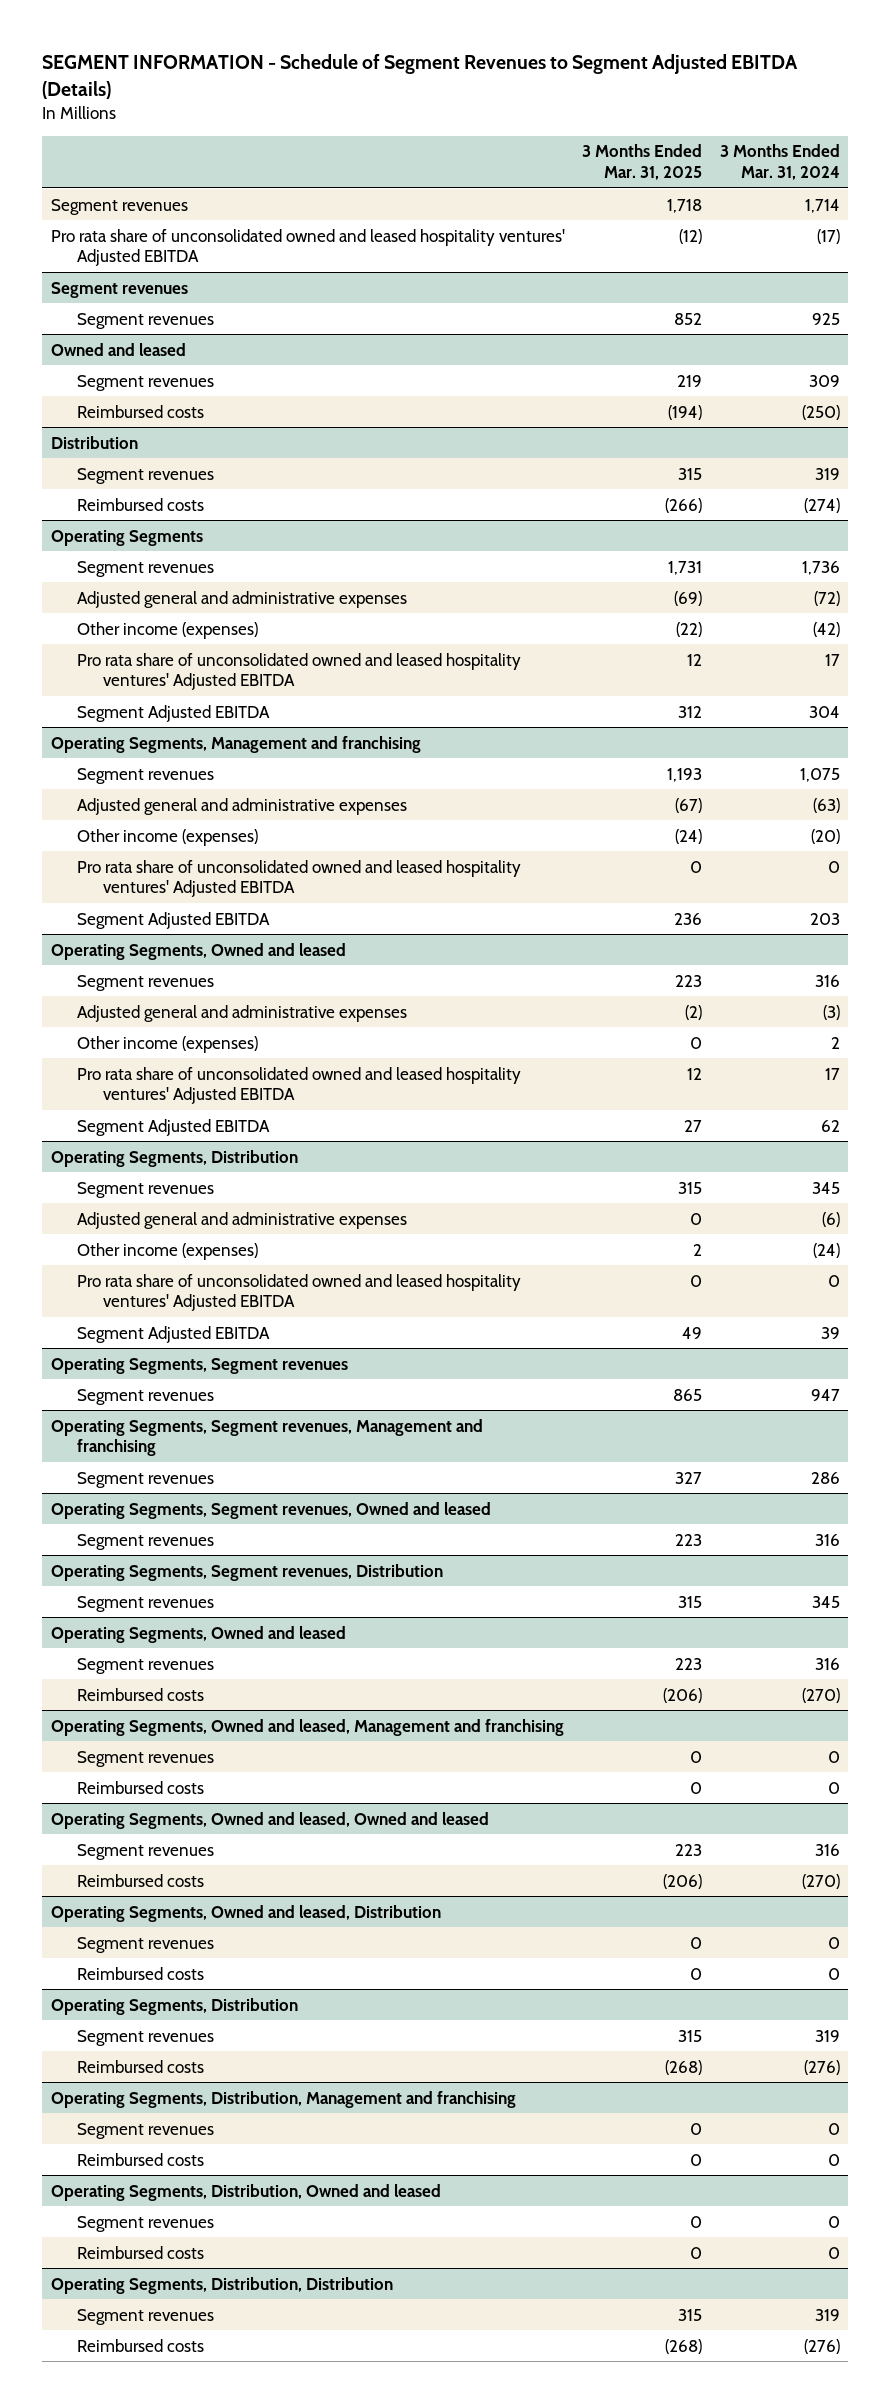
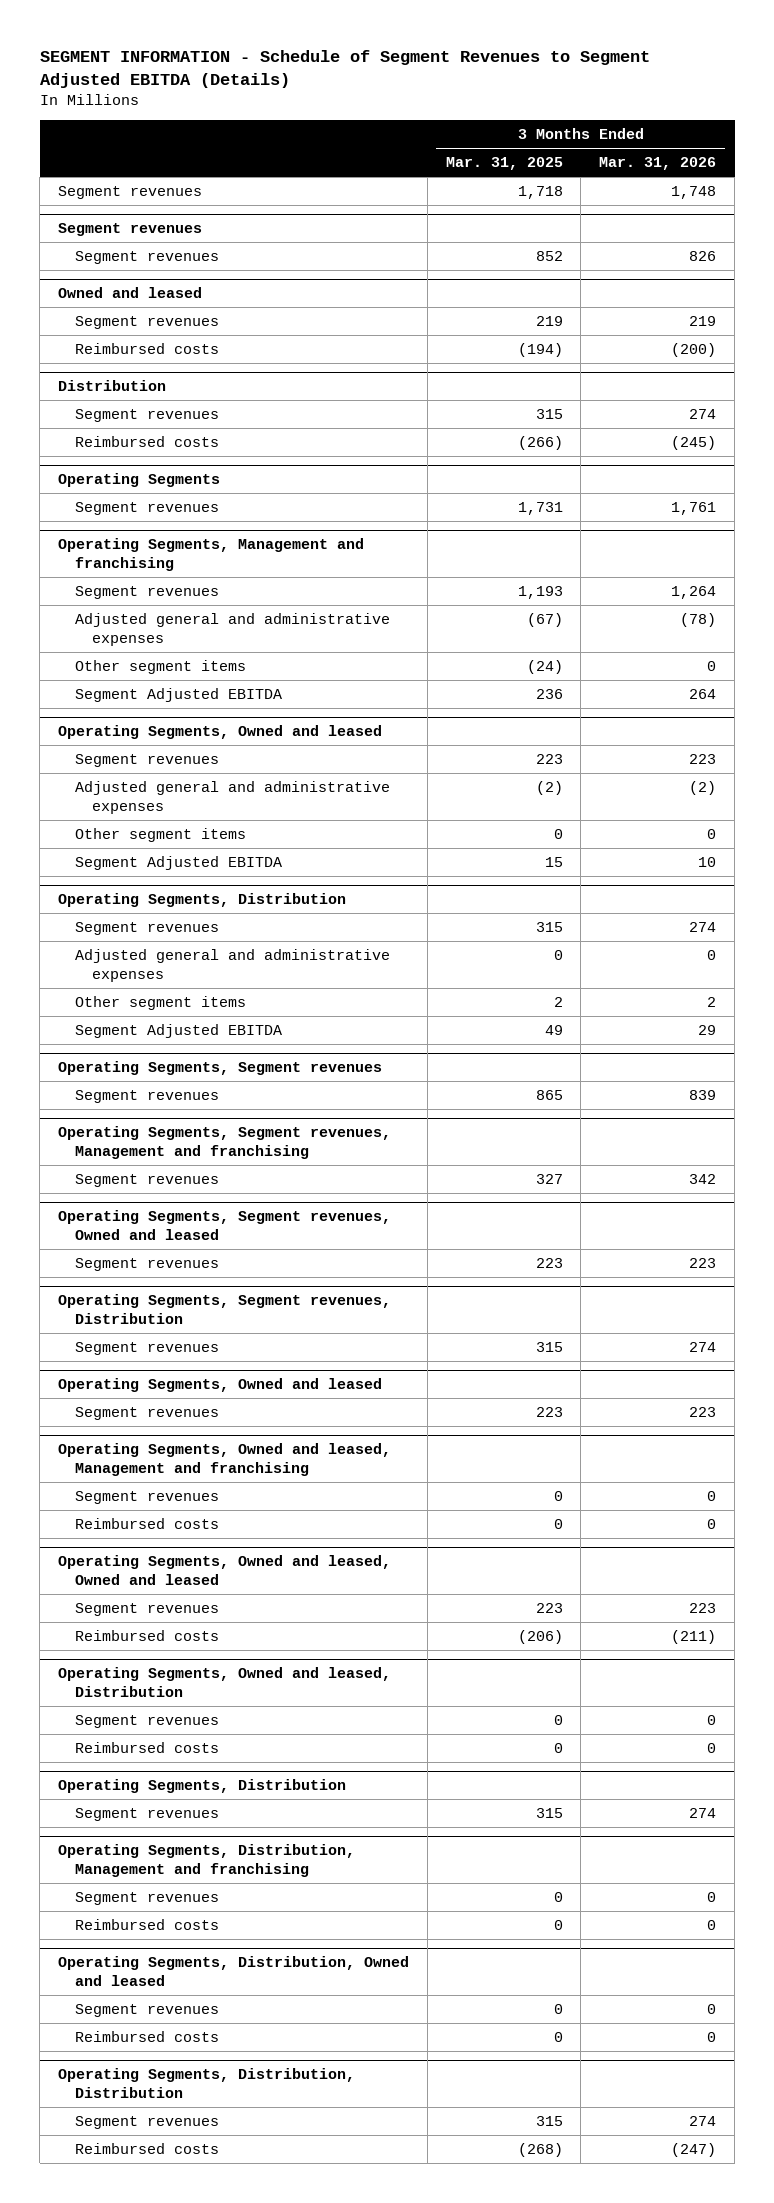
- | 3 Months Ended Mar. 31, 2025 | 3 Months Ended Mar. 31, 2024
+ | 3 Months Ended Mar. 31, 2025 | 3 Months Ended Mar. 31, 2026
- Pro rata share of unconsolidated owned and leased hospitality ventures' Adjusted EBITDA | (12) | (17)
@ Operating Segments
- Adjusted general and administrative expenses | (69) | (72)
- Other income (expenses) | (22) | (42)
- Pro rata share of unconsolidated owned and leased hospitality ventures' Adjusted EBITDA | 12 | 17
- Segment Adjusted EBITDA | 312 | 304
@ Operating Segments, Management and franchising
- Other income (expenses) | (24) | (20)
- Pro rata share of unconsolidated owned and leased hospitality ventures' Adjusted EBITDA | 0 | 0
+ Other segment items | (24) | 0
@ Operating Segments, Owned and leased
- Other income (expenses) | 0 | 2
- Pro rata share of unconsolidated owned and leased hospitality ventures' Adjusted EBITDA | 12 | 17
- Segment Adjusted EBITDA | 27 | 62
+ Other segment items | 0 | 0
+ Segment Adjusted EBITDA | 15 | 10
@ Operating Segments, Distribution
- Other income (expenses) | 2 | (24)
- Pro rata share of unconsolidated owned and leased hospitality ventures' Adjusted EBITDA | 0 | 0
+ Other segment items | 2 | 2
@ Operating Segments, Owned and leased
- Reimbursed costs | (206) | (270)
@ Operating Segments, Distribution
- Reimbursed costs | (268) | (276)

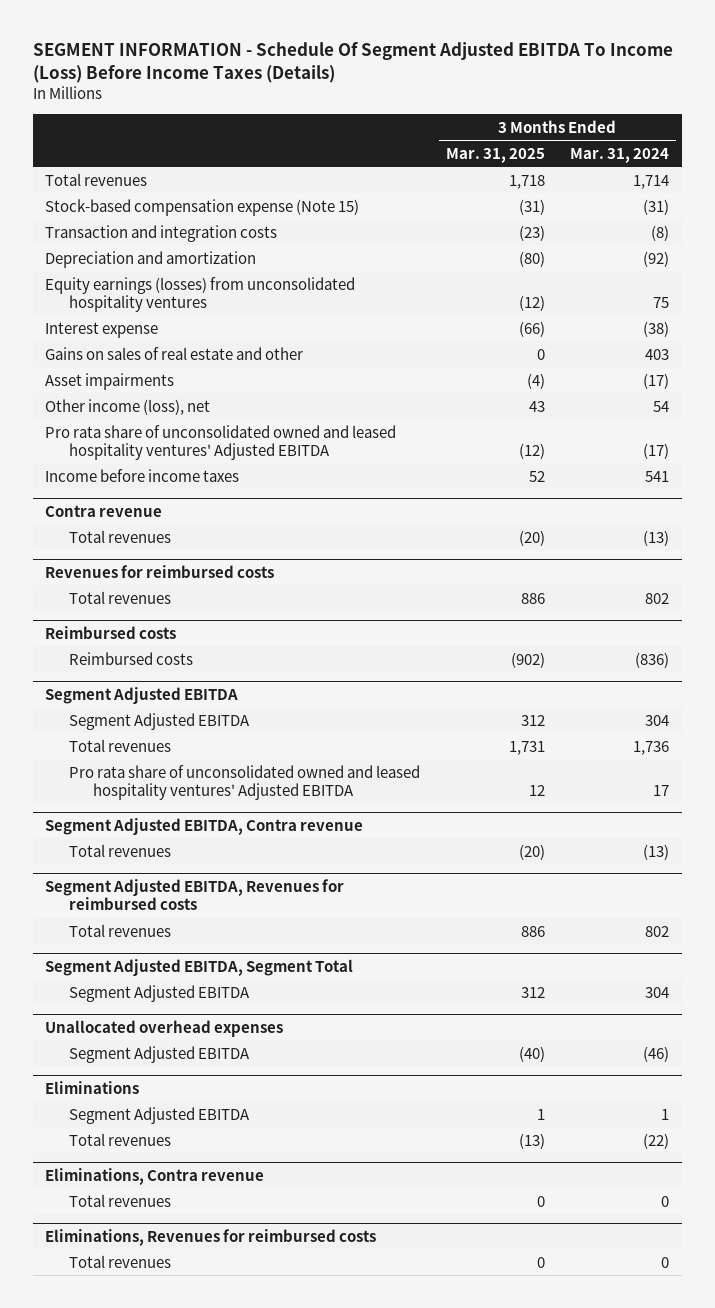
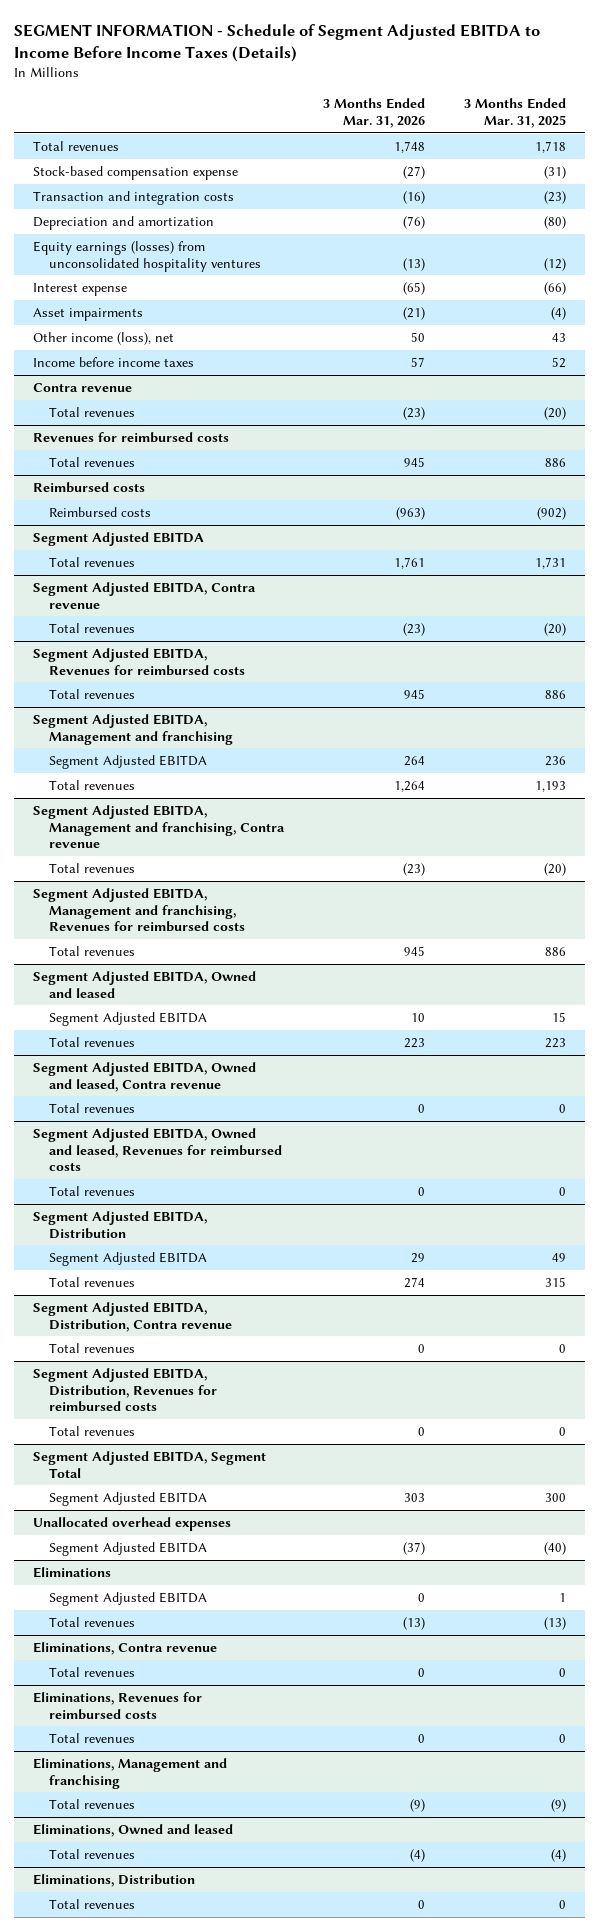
- SEGMENT INFORMATION - Schedule Of Segment Adjusted EBITDA To Income (Loss) Before Income Taxes (Details)
+ SEGMENT INFORMATION - Schedule of Segment Adjusted EBITDA to Income Before Income Taxes (Details)
- | 3 Months Ended Mar. 31, 2025 | 3 Months Ended Mar. 31, 2024
+ | 3 Months Ended Mar. 31, 2026 | 3 Months Ended Mar. 31, 2025
- Stock-based compensation expense (Note 15) | (31) | (31)
+ Stock-based compensation expense | (27) | (31)
- Gains on sales of real estate and other | 0 | 403
- Pro rata share of unconsolidated owned and leased hospitality ventures' Adjusted EBITDA | (12) | (17)
@ Segment Adjusted EBITDA
- Segment Adjusted EBITDA | 312 | 304
- Pro rata share of unconsolidated owned and leased hospitality ventures' Adjusted EBITDA | 12 | 17
+ Segment Adjusted EBITDA, Management and franchising
+ Segment Adjusted EBITDA | 264 | 236
+ Total revenues | 1,264 | 1,193
+ Segment Adjusted EBITDA, Management and franchising, Contra revenue
+ Total revenues | (23) | (20)
+ Segment Adjusted EBITDA, Management and franchising, Revenues for reimbursed costs
+ Total revenues | 945 | 886
+ Segment Adjusted EBITDA, Owned and leased
+ Segment Adjusted EBITDA | 10 | 15
+ Total revenues | 223 | 223
+ Segment Adjusted EBITDA, Owned and leased, Contra revenue
+ Total revenues | 0 | 0
+ Segment Adjusted EBITDA, Owned and leased, Revenues for reimbursed costs
+ Total revenues | 0 | 0
+ Segment Adjusted EBITDA, Distribution
+ Segment Adjusted EBITDA | 29 | 49
+ Total revenues | 274 | 315
+ Segment Adjusted EBITDA, Distribution, Contra revenue
+ Total revenues | 0 | 0
+ Segment Adjusted EBITDA, Distribution, Revenues for reimbursed costs
+ Total revenues | 0 | 0
@ Segment Adjusted EBITDA, Segment Total
- Segment Adjusted EBITDA | 312 | 304
+ Segment Adjusted EBITDA | 303 | 300
+ Eliminations, Management and franchising
+ Total revenues | (9) | (9)
+ Eliminations, Owned and leased
+ Total revenues | (4) | (4)
+ Eliminations, Distribution
+ Total revenues | 0 | 0

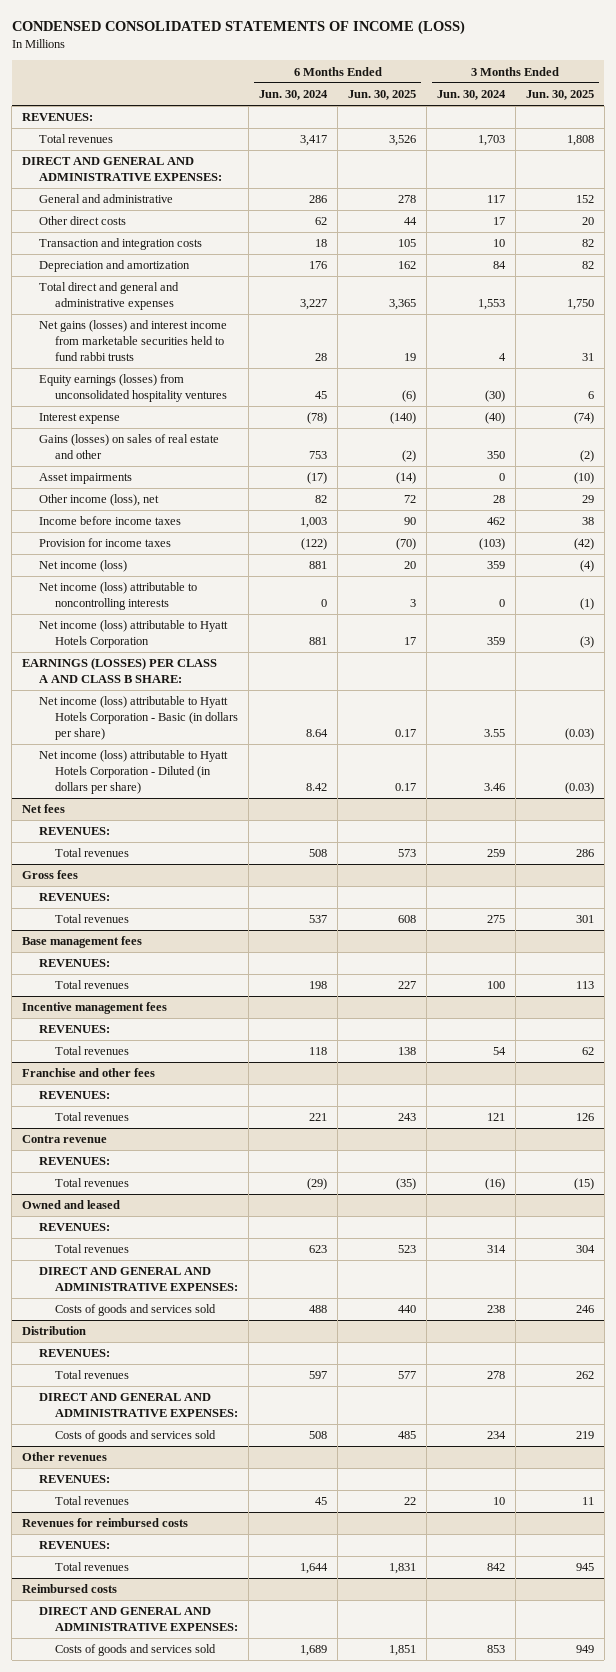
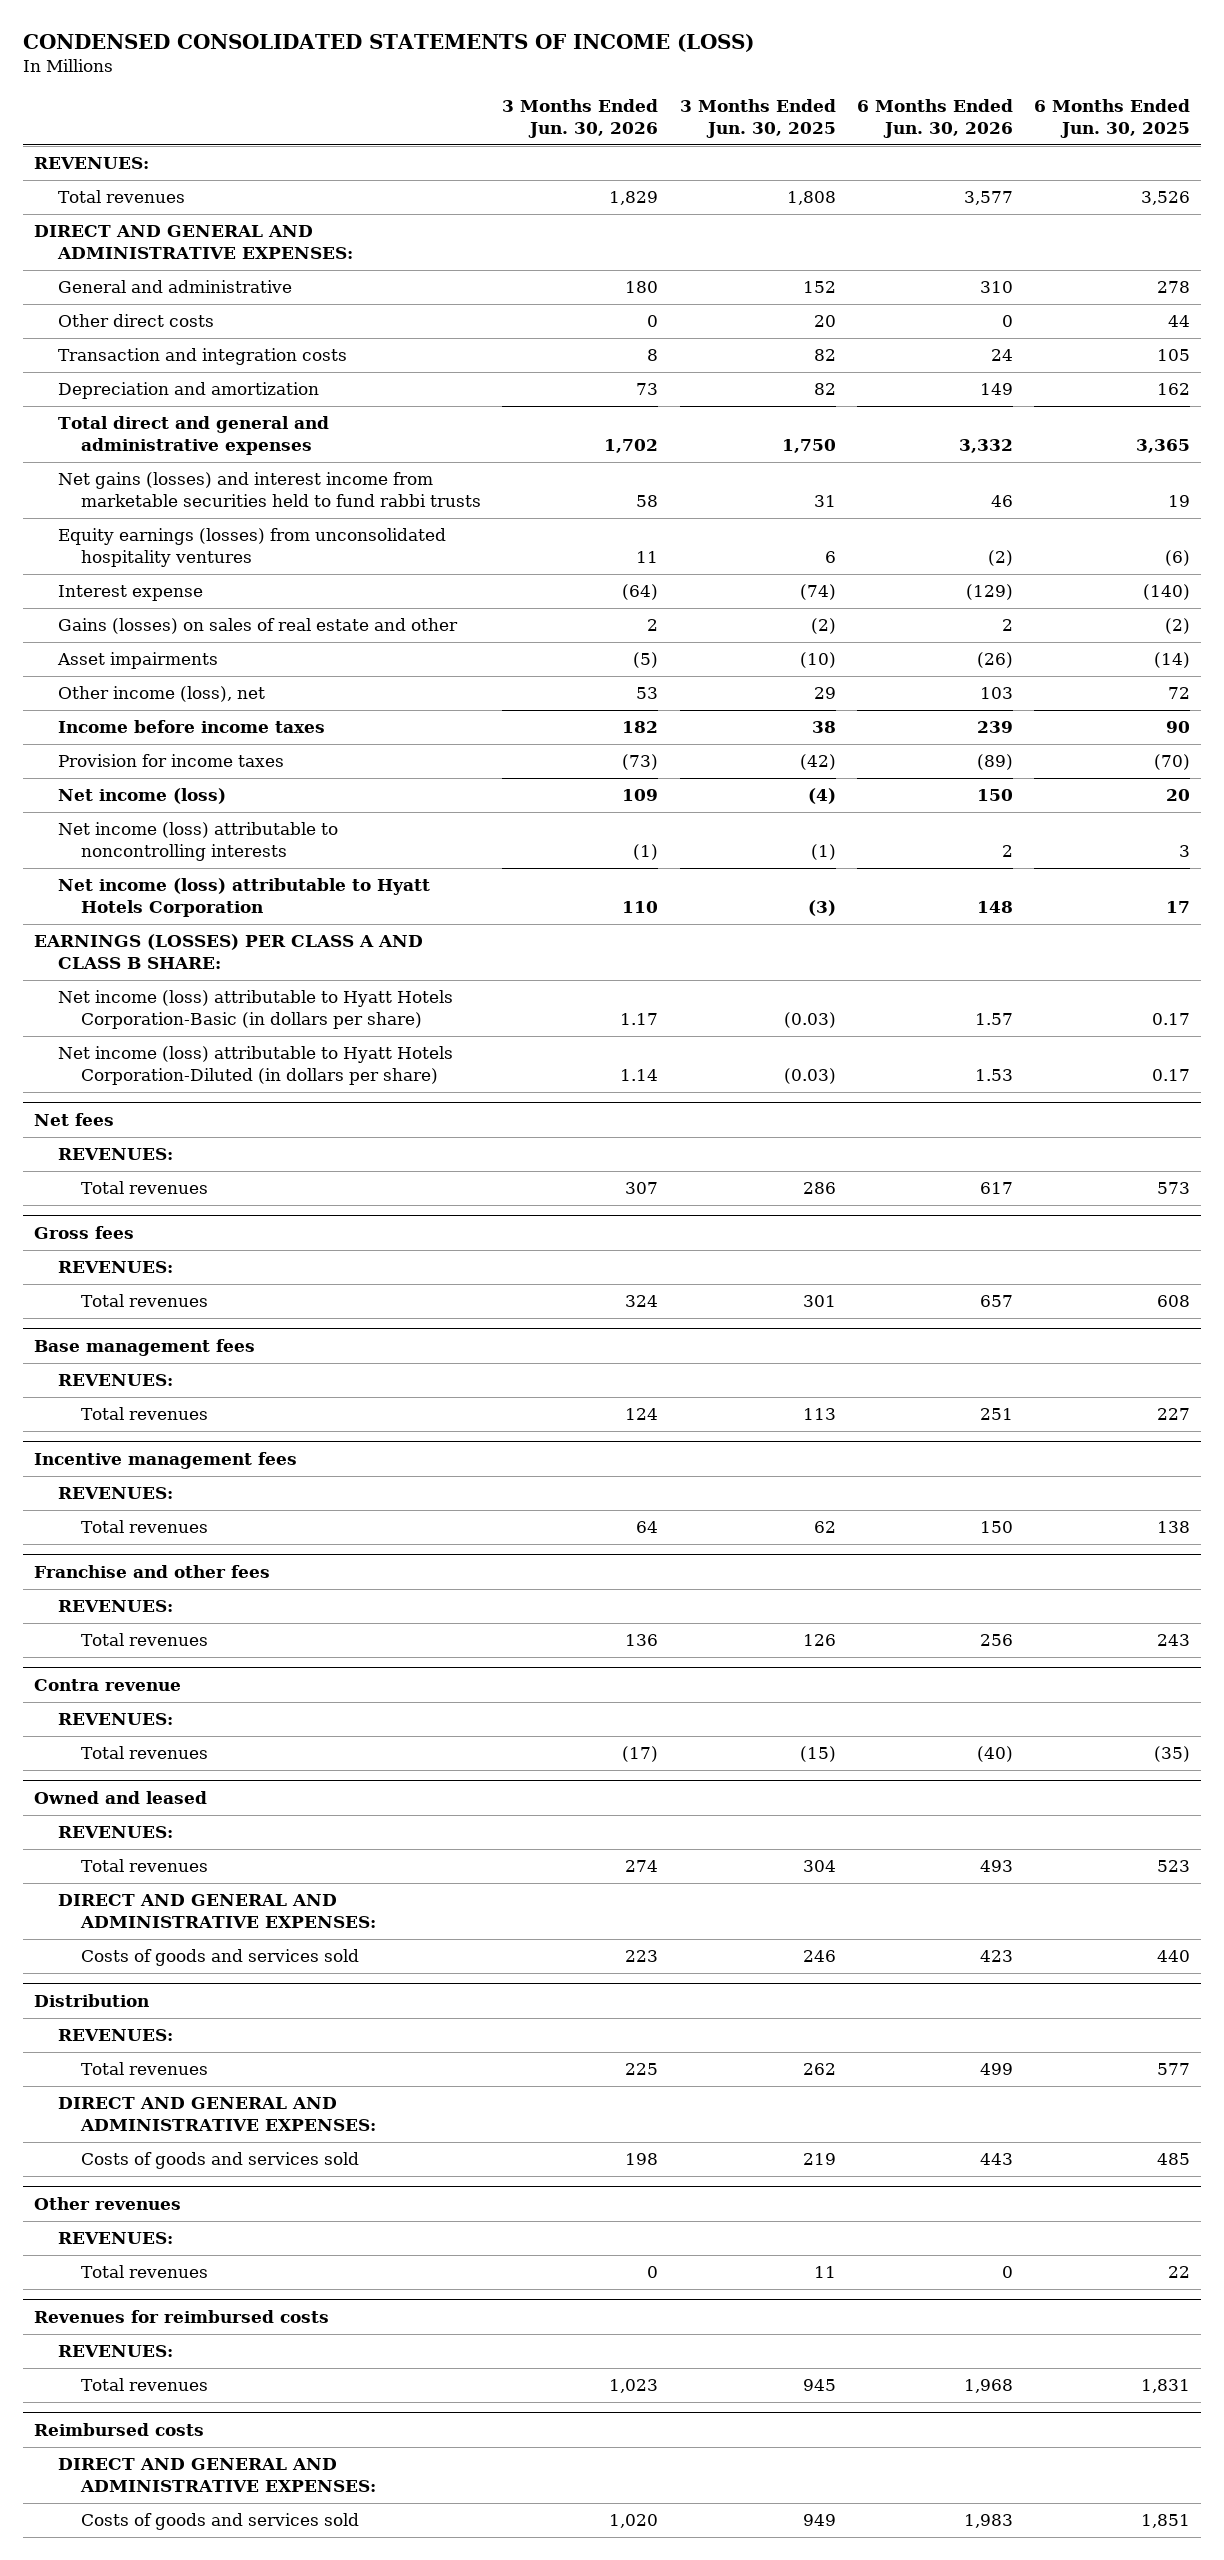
- | 6 Months Ended Jun. 30, 2024 | 6 Months Ended Jun. 30, 2025 | 3 Months Ended Jun. 30, 2024 | 3 Months Ended Jun. 30, 2025
+ | 3 Months Ended Jun. 30, 2026 | 3 Months Ended Jun. 30, 2025 | 6 Months Ended Jun. 30, 2026 | 6 Months Ended Jun. 30, 2025
- Net income (loss) attributable to Hyatt Hotels Corporation - Basic (in dollars per share) | 8.64 | 0.17 | 3.55 | (0.03)
- Net income (loss) attributable to Hyatt Hotels Corporation - Diluted (in dollars per share) | 8.42 | 0.17 | 3.46 | (0.03)
+ Net income (loss) attributable to Hyatt Hotels Corporation-Basic (in dollars per share) | 1.17 | (0.03) | 1.57 | 0.17
+ Net income (loss) attributable to Hyatt Hotels Corporation-Diluted (in dollars per share) | 1.14 | (0.03) | 1.53 | 0.17

